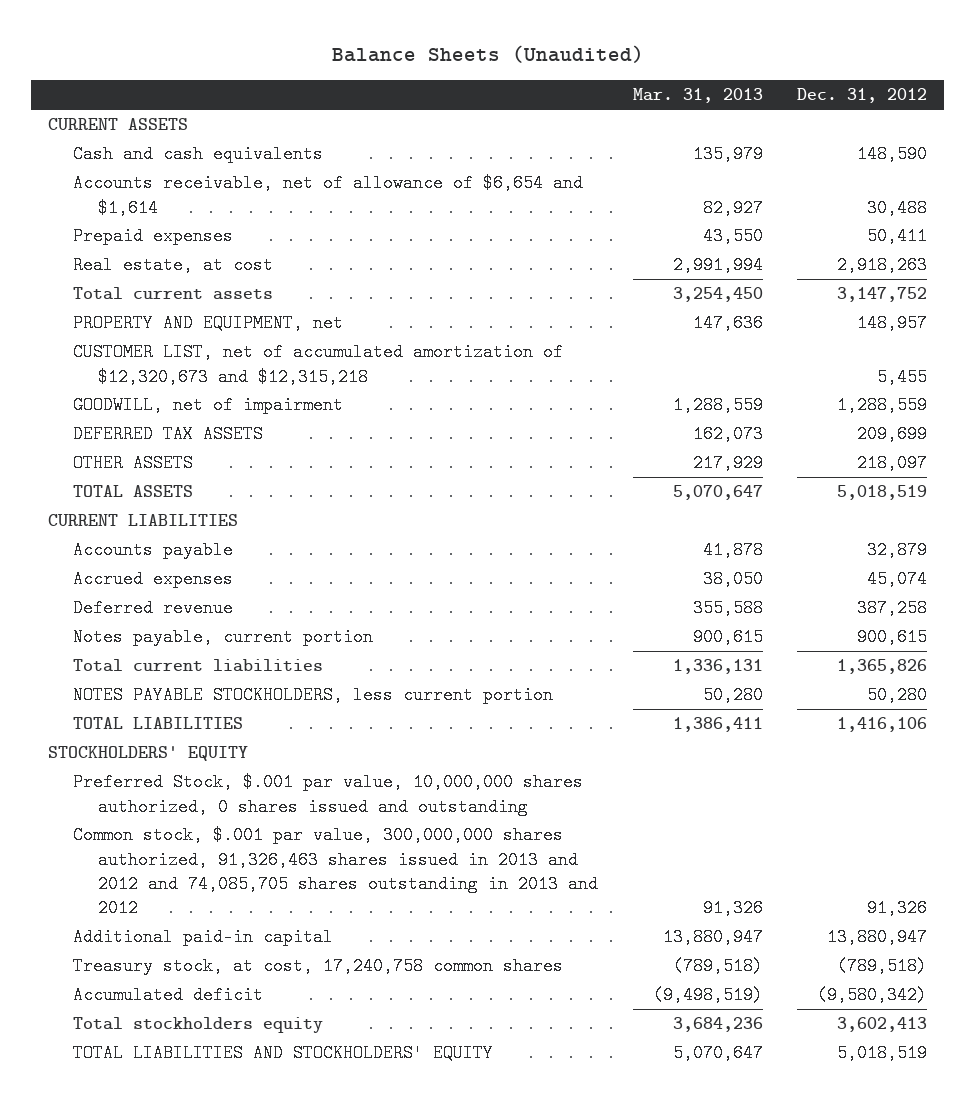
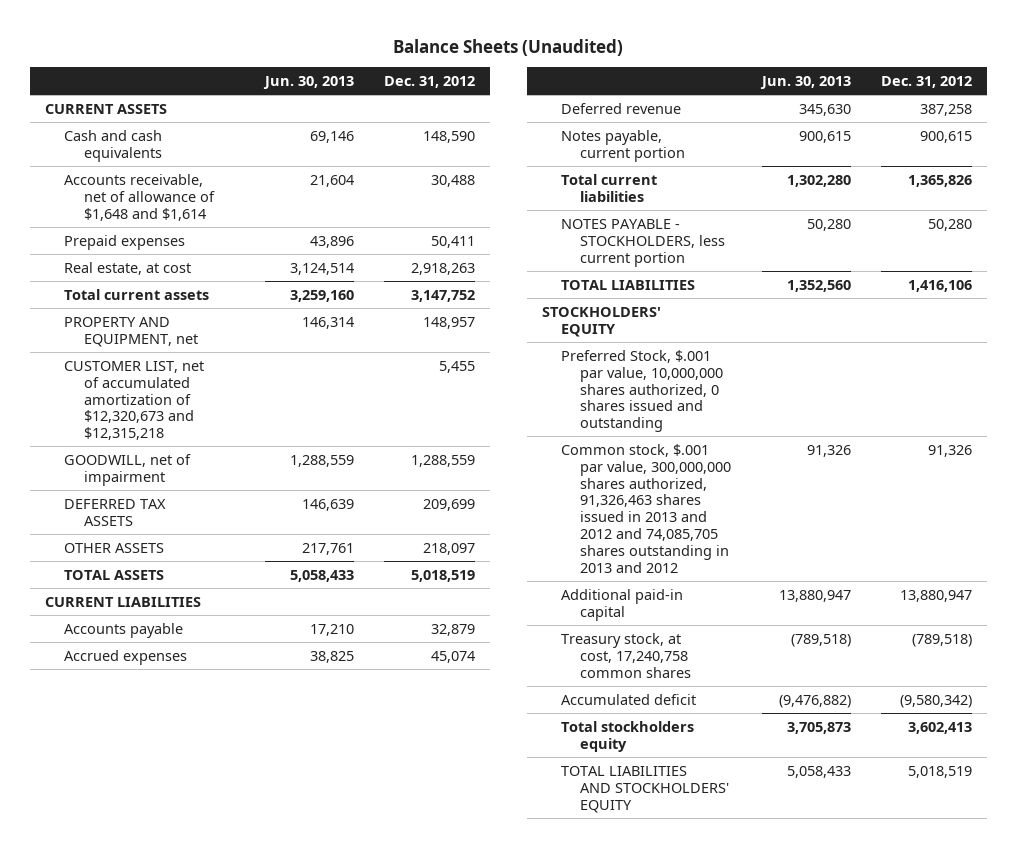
- | Mar. 31, 2013 | Dec. 31, 2012
+ | Jun. 30, 2013 | Dec. 31, 2012
- Accounts receivable, net of allowance of $6,654 and $1,614 | 82,927 | 30,488
+ Accounts receivable, net of allowance of $1,648 and $1,614 | 21,604 | 30,488
- NOTES PAYABLE STOCKHOLDERS, less current portion | 50,280 | 50,280
+ NOTES PAYABLE - STOCKHOLDERS, less current portion | 50,280 | 50,280

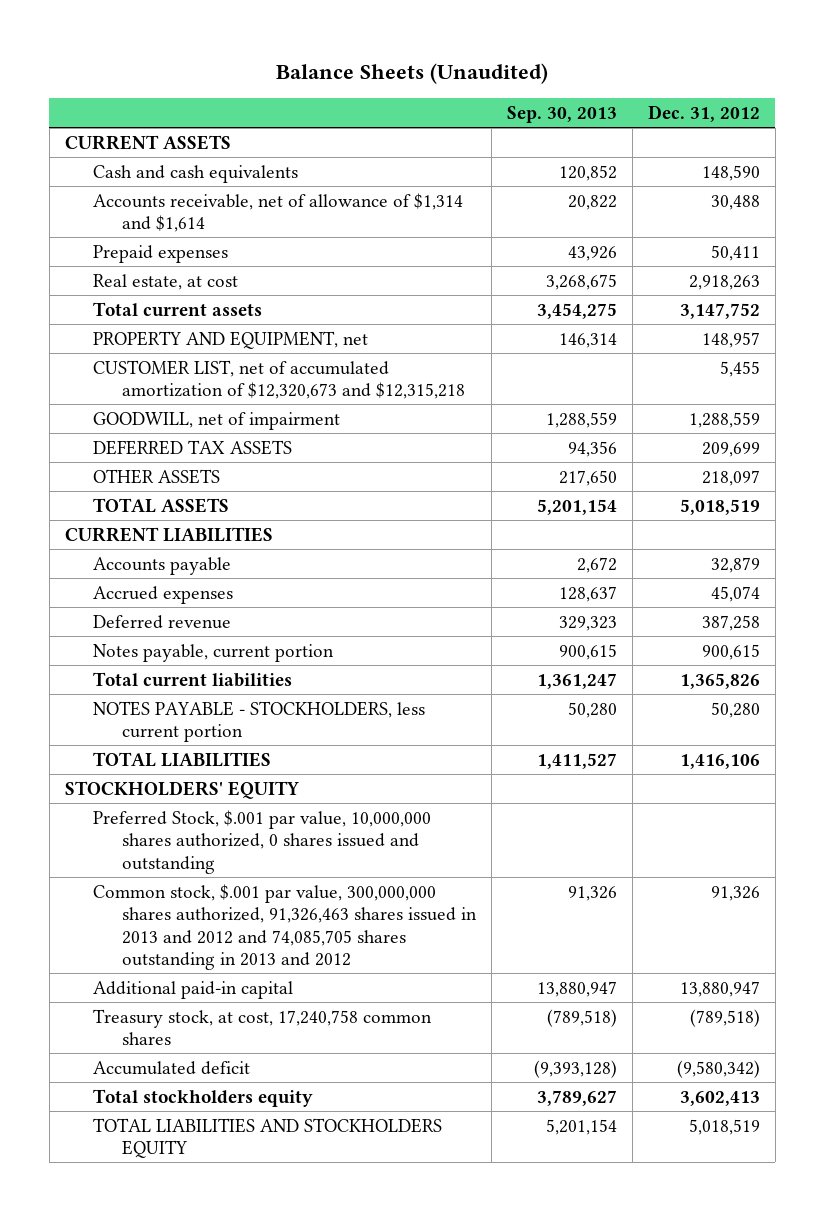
- | Jun. 30, 2013 | Dec. 31, 2012
+ | Sep. 30, 2013 | Dec. 31, 2012
- Accounts receivable, net of allowance of $1,648 and $1,614 | 21,604 | 30,488
+ Accounts receivable, net of allowance of $1,314 and $1,614 | 20,822 | 30,488
- TOTAL LIABILITIES AND STOCKHOLDERS' EQUITY | 5,058,433 | 5,018,519
+ TOTAL LIABILITIES AND STOCKHOLDERS EQUITY | 5,201,154 | 5,018,519

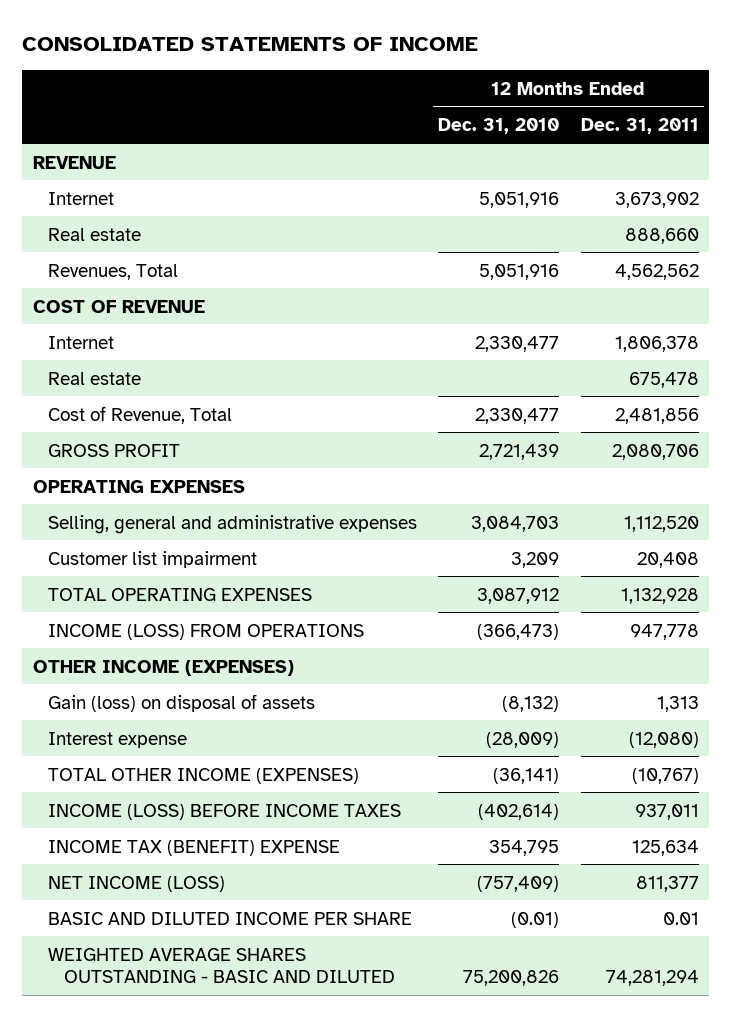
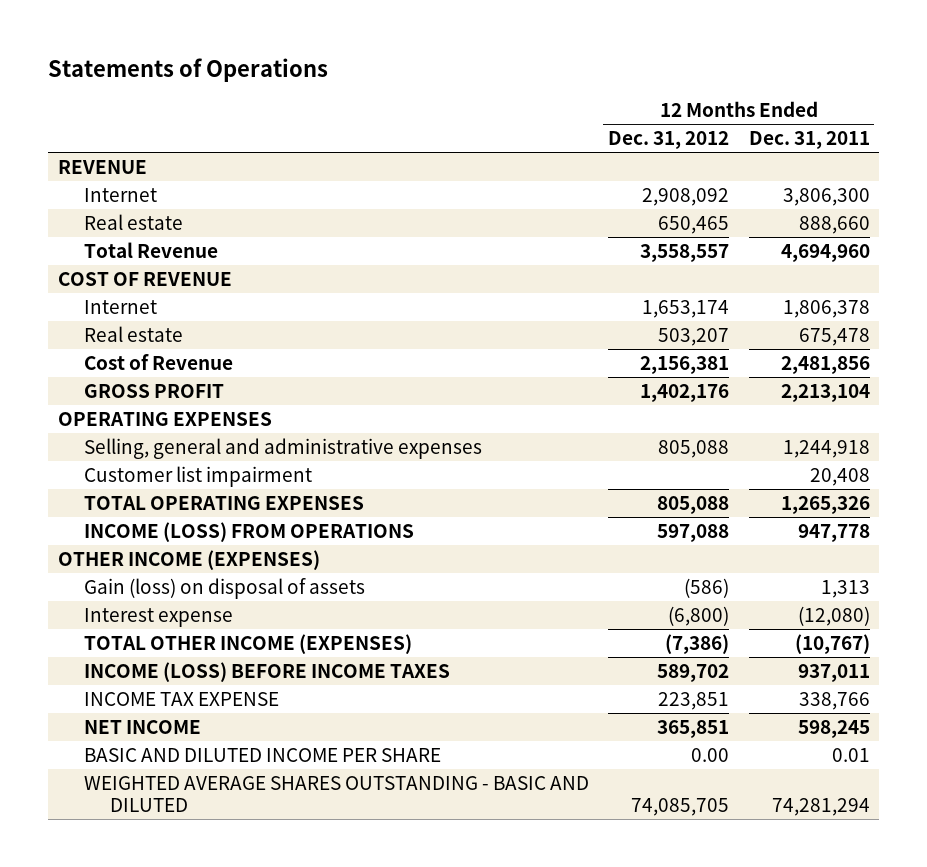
- CONSOLIDATED STATEMENTS OF INCOME
+ Statements of Operations
- | 12 Months Ended Dec. 31, 2010 | 12 Months Ended Dec. 31, 2011
+ | 12 Months Ended Dec. 31, 2012 | 12 Months Ended Dec. 31, 2011
- Internet | 5,051,916 | 3,673,902
+ Internet | 2,908,092 | 3,806,300
- Revenues, Total | 5,051,916 | 4,562,562
+ Total Revenue | 3,558,557 | 4,694,960
- Cost of Revenue, Total | 2,330,477 | 2,481,856
- GROSS PROFIT | 2,721,439 | 2,080,706
+ Cost of Revenue | 2,156,381 | 2,481,856
+ GROSS PROFIT | 1,402,176 | 2,213,104
- Selling, general and administrative expenses | 3,084,703 | 1,112,520
+ Selling, general and administrative expenses | 805,088 | 1,244,918
- TOTAL OPERATING EXPENSES | 3,087,912 | 1,132,928
+ TOTAL OPERATING EXPENSES | 805,088 | 1,265,326
- INCOME TAX (BENEFIT) EXPENSE | 354,795 | 125,634
- NET INCOME (LOSS) | (757,409) | 811,377
+ INCOME TAX EXPENSE | 223,851 | 338,766
+ NET INCOME | 365,851 | 598,245

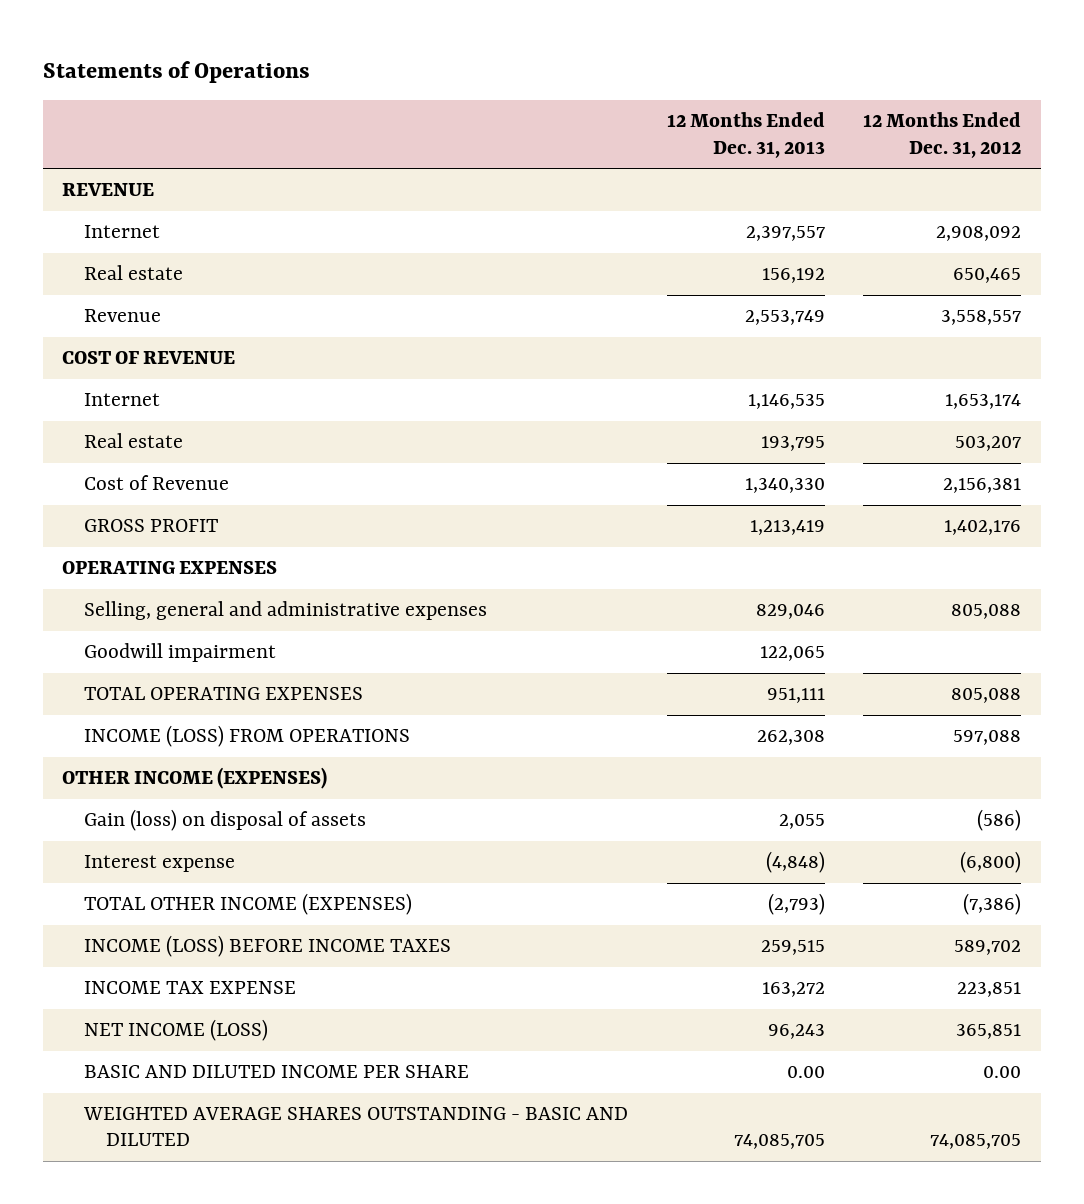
- | 12 Months Ended Dec. 31, 2012 | 12 Months Ended Dec. 31, 2011
+ | 12 Months Ended Dec. 31, 2013 | 12 Months Ended Dec. 31, 2012
- Total Revenue | 3,558,557 | 4,694,960
+ Revenue | 2,553,749 | 3,558,557
- Customer list impairment | | 20,408
+ Goodwill impairment | 122,065 |
- NET INCOME | 365,851 | 598,245
+ NET INCOME (LOSS) | 96,243 | 365,851

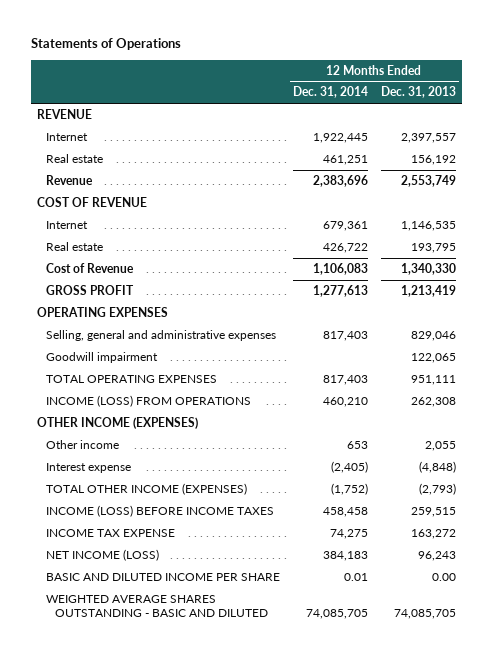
- | 12 Months Ended Dec. 31, 2013 | 12 Months Ended Dec. 31, 2012
+ | 12 Months Ended Dec. 31, 2014 | 12 Months Ended Dec. 31, 2013
- Gain (loss) on disposal of assets | 2,055 | (586)
+ Other income | 653 | 2,055

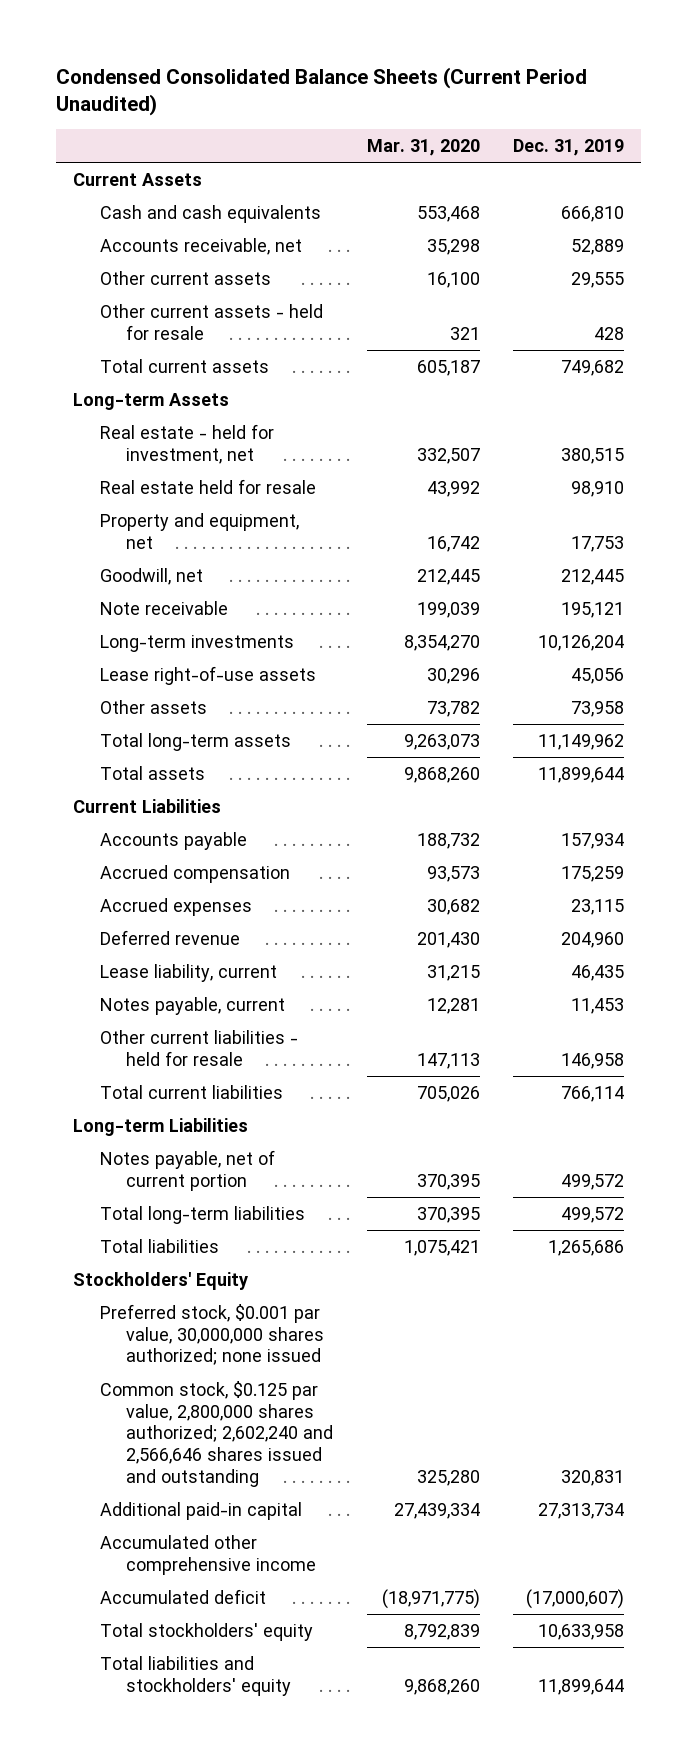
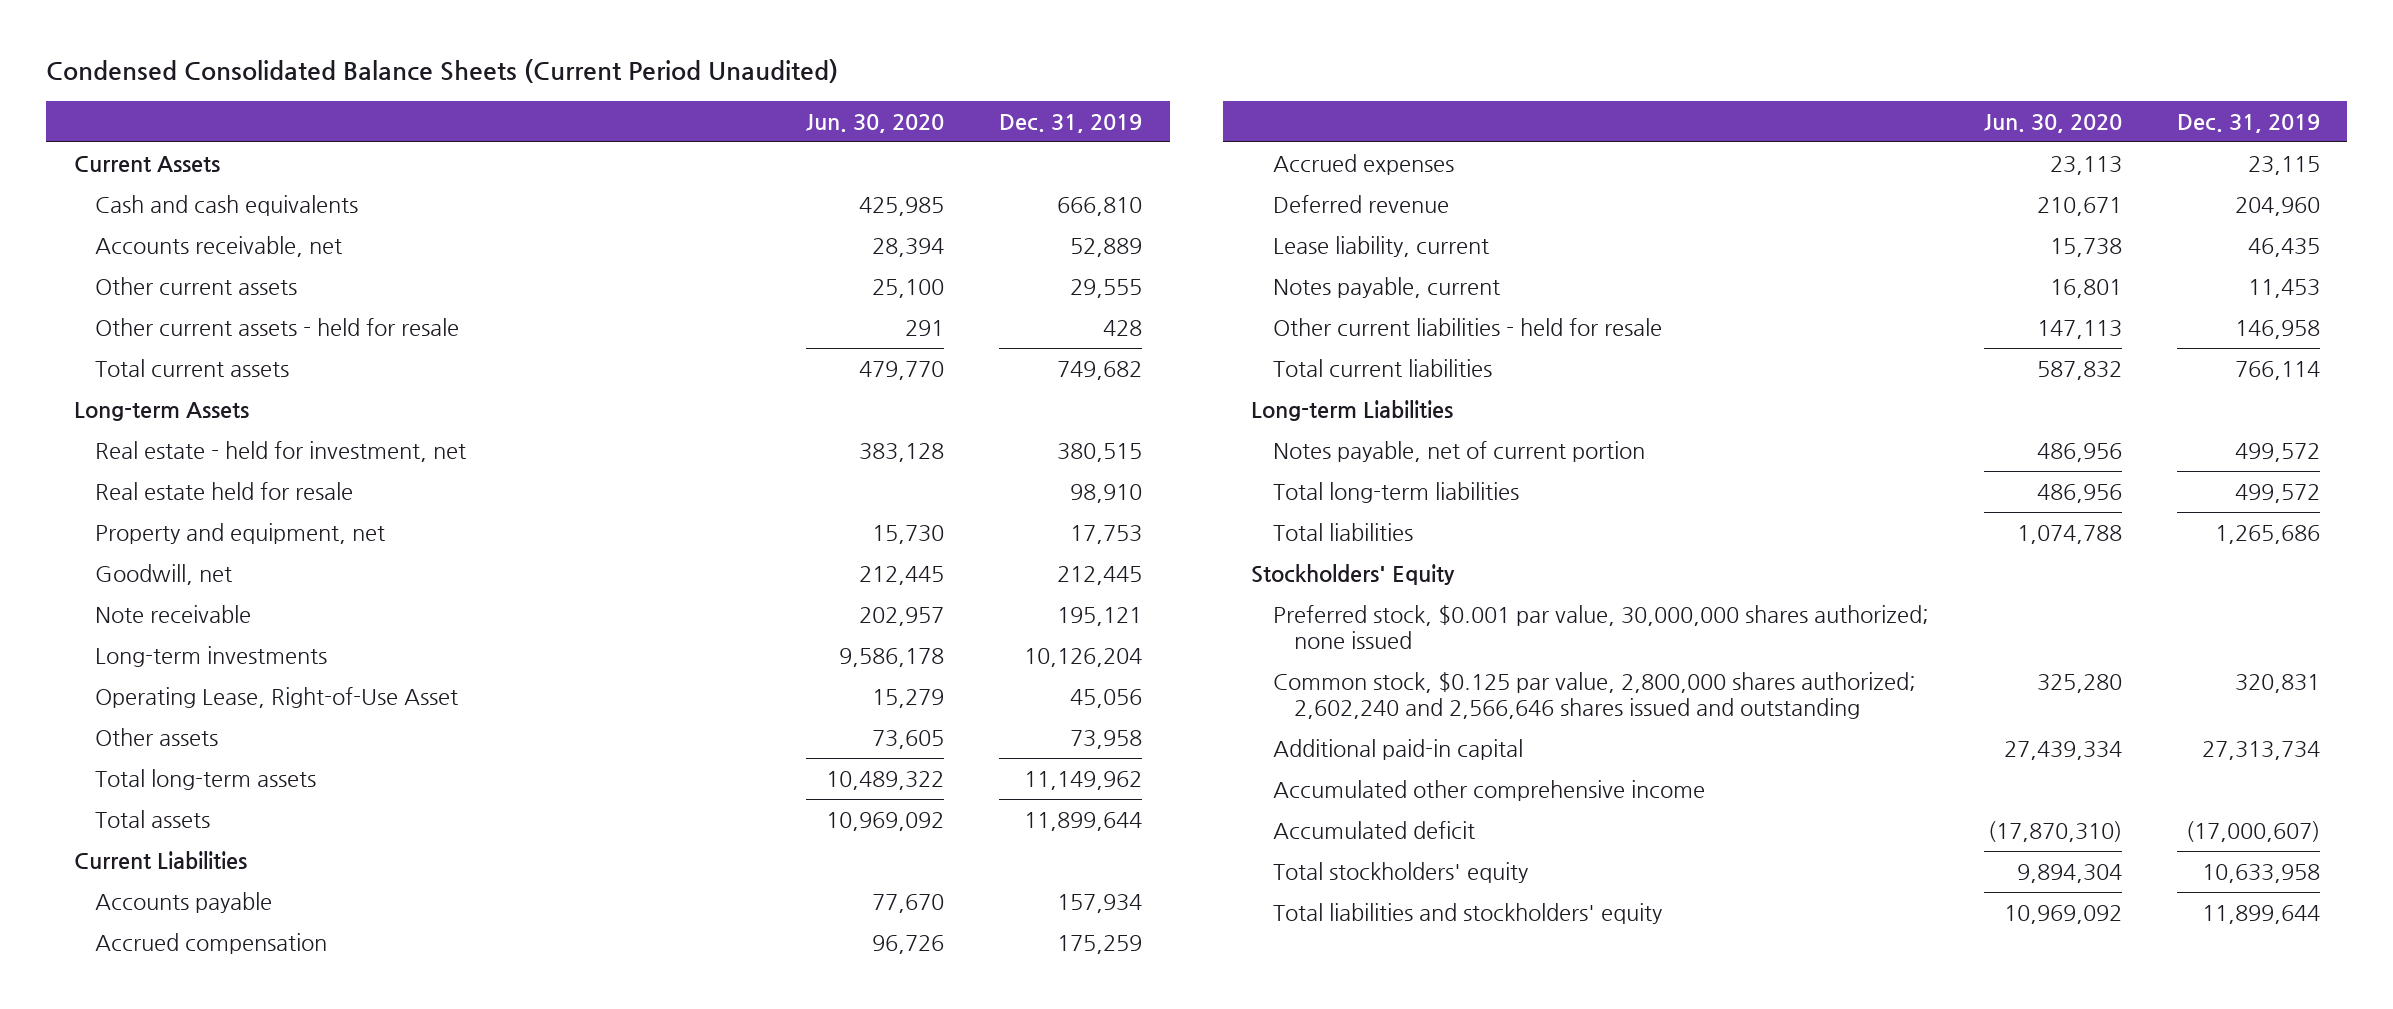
- | Mar. 31, 2020 | Dec. 31, 2019
+ | Jun. 30, 2020 | Dec. 31, 2019
- Lease right-of-use assets | 30,296 | 45,056
+ Operating Lease, Right-of-Use Asset | 15,279 | 45,056

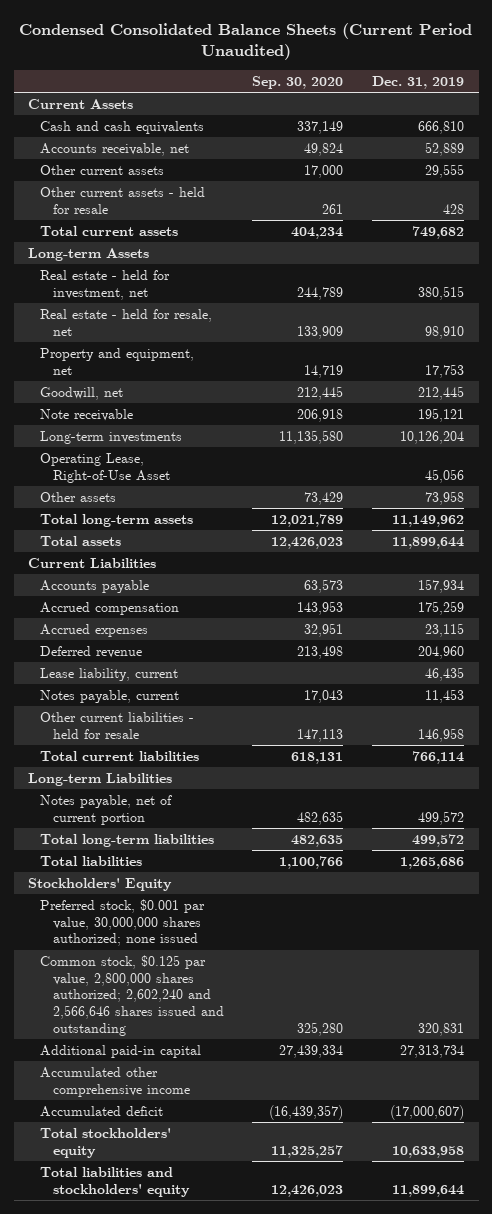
- | Jun. 30, 2020 | Dec. 31, 2019
+ | Sep. 30, 2020 | Dec. 31, 2019
- Real estate held for resale | | 98,910
+ Real estate - held for resale, net | 133,909 | 98,910

